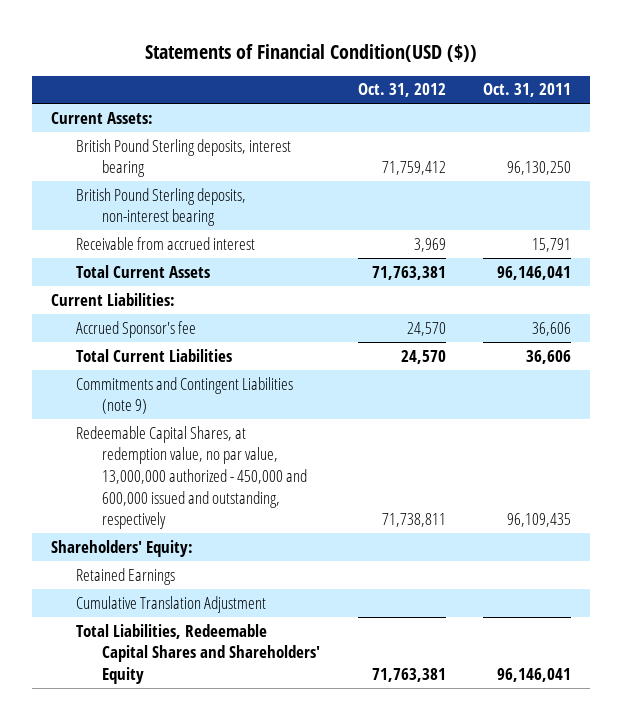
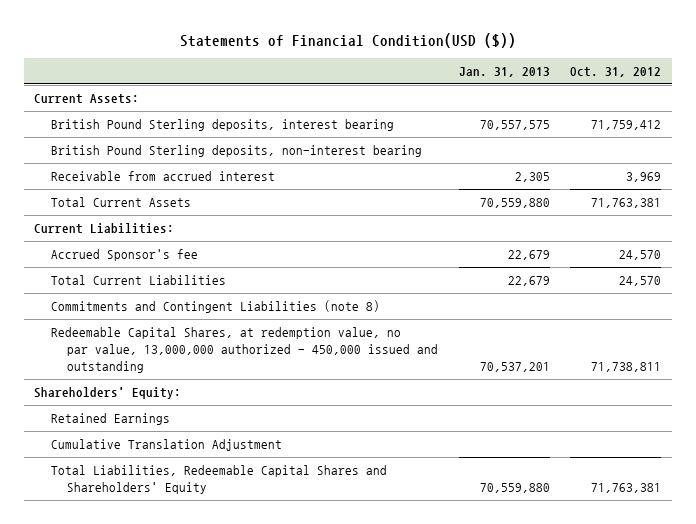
- | Oct. 31, 2012 | Oct. 31, 2011
+ | Jan. 31, 2013 | Oct. 31, 2012
- Commitments and Contingent Liabilities (note 9)
- Redeemable Capital Shares, at redemption value, no par value, 13,000,000 authorized - 450,000 and 600,000 issued and outstanding, respectively | 71,738,811 | 96,109,435
+ Commitments and Contingent Liabilities (note 8)
+ Redeemable Capital Shares, at redemption value, no par value, 13,000,000 authorized - 450,000 issued and outstanding | 70,537,201 | 71,738,811

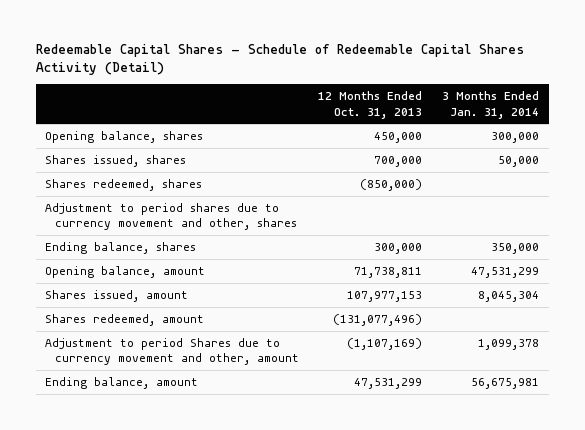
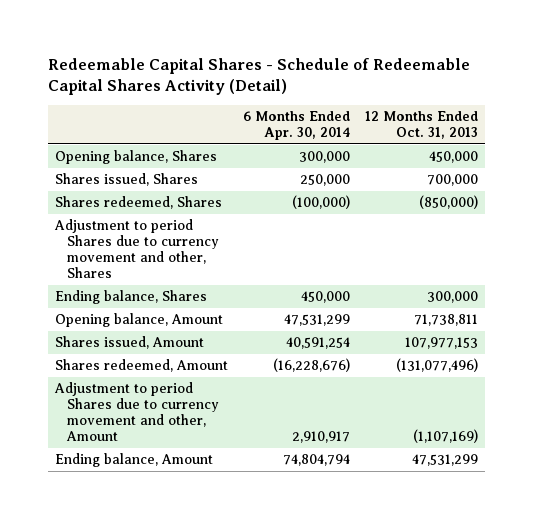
- | 12 Months Ended Oct. 31, 2013 | 3 Months Ended Jan. 31, 2014
+ | 6 Months Ended Apr. 30, 2014 | 12 Months Ended Oct. 31, 2013
- Opening balance, shares | 450,000 | 300,000
- Shares issued, shares | 700,000 | 50,000
- Shares redeemed, shares | (850,000) |
- Adjustment to period shares due to currency movement and other, shares
- Ending balance, shares | 300,000 | 350,000
- Opening balance, amount | 71,738,811 | 47,531,299
- Shares issued, amount | 107,977,153 | 8,045,304
- Shares redeemed, amount | (131,077,496) |
- Adjustment to period Shares due to currency movement and other, amount | (1,107,169) | 1,099,378
- Ending balance, amount | 47,531,299 | 56,675,981
+ Opening balance, Shares | 300,000 | 450,000
+ Shares issued, Shares | 250,000 | 700,000
+ Shares redeemed, Shares | (100,000) | (850,000)
+ Adjustment to period Shares due to currency movement and other, Shares
+ Ending balance, Shares | 450,000 | 300,000
+ Opening balance, Amount | 47,531,299 | 71,738,811
+ Shares issued, Amount | 40,591,254 | 107,977,153
+ Shares redeemed, Amount | (16,228,676) | (131,077,496)
+ Adjustment to period Shares due to currency movement and other, Amount | 2,910,917 | (1,107,169)
+ Ending balance, Amount | 74,804,794 | 47,531,299

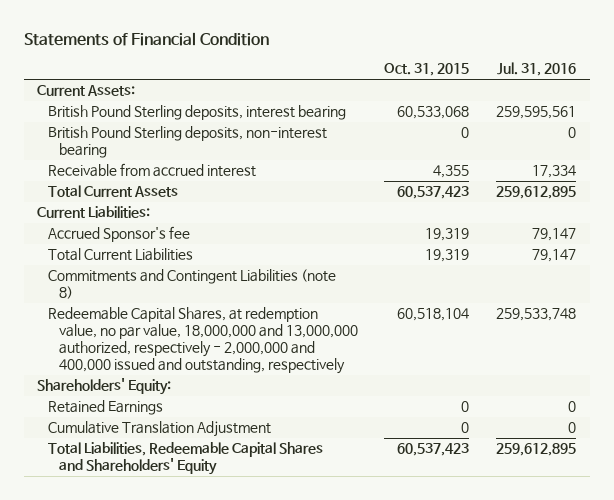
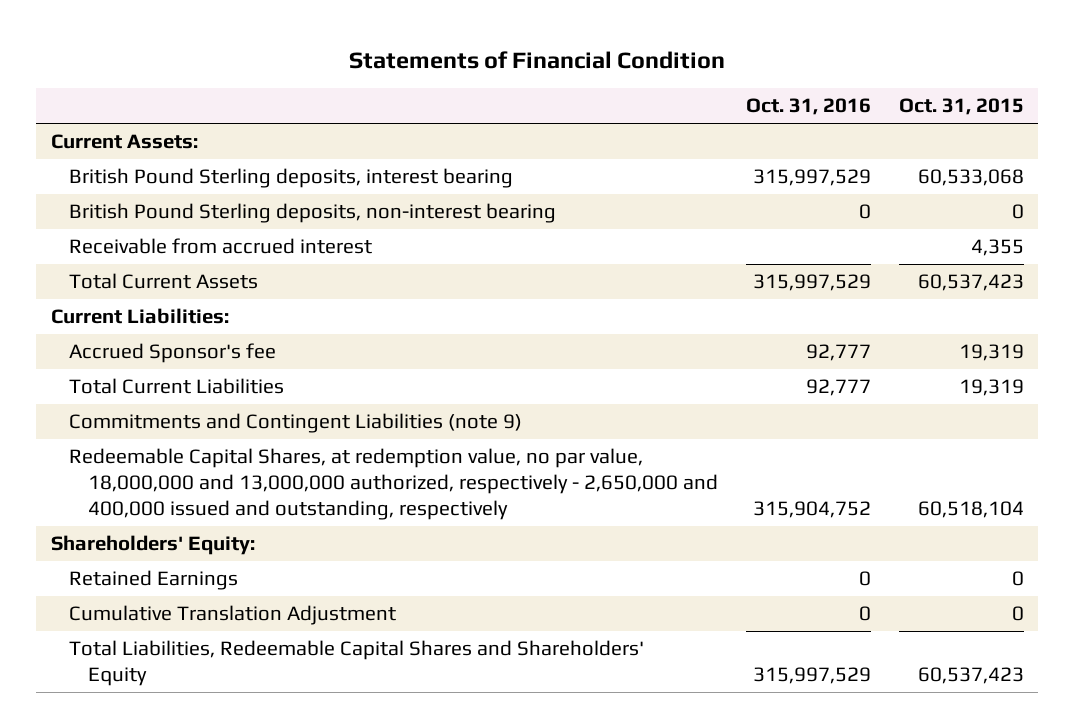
- | Oct. 31, 2015 | Jul. 31, 2016
+ | Oct. 31, 2016 | Oct. 31, 2015
- Commitments and Contingent Liabilities (note 8)
- Redeemable Capital Shares, at redemption value, no par value, 18,000,000 and 13,000,000 authorized, respectively - 2,000,000 and 400,000 issued and outstanding, respectively | 60,518,104 | 259,533,748
+ Commitments and Contingent Liabilities (note 9)
+ Redeemable Capital Shares, at redemption value, no par value, 18,000,000 and 13,000,000 authorized, respectively - 2,650,000 and 400,000 issued and outstanding, respectively | 315,904,752 | 60,518,104

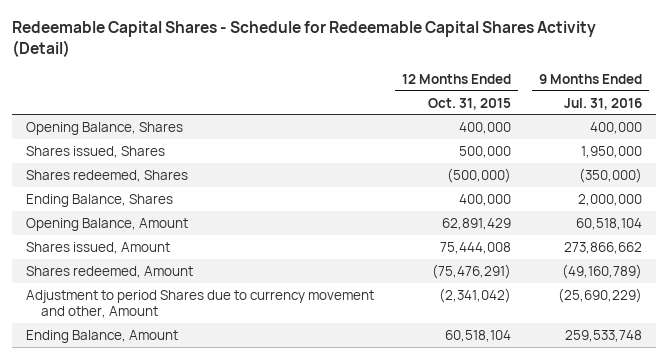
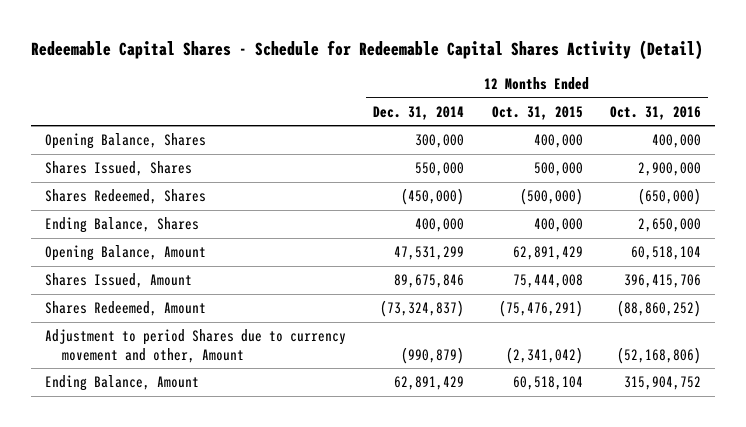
- | 12 Months Ended Oct. 31, 2015 | 9 Months Ended Jul. 31, 2016
+ | 12 Months Ended Dec. 31, 2014 | 12 Months Ended Oct. 31, 2015 | 12 Months Ended Oct. 31, 2016
- Shares issued, Shares | 500,000 | 1,950,000
- Shares redeemed, Shares | (500,000) | (350,000)
+ Shares Issued, Shares | 550,000 | 500,000 | 2,900,000
+ Shares Redeemed, Shares | (450,000) | (500,000) | (650,000)
- Shares issued, Amount | 75,444,008 | 273,866,662
- Shares redeemed, Amount | (75,476,291) | (49,160,789)
+ Shares Issued, Amount | 89,675,846 | 75,444,008 | 396,415,706
+ Shares Redeemed, Amount | (73,324,837) | (75,476,291) | (88,860,252)

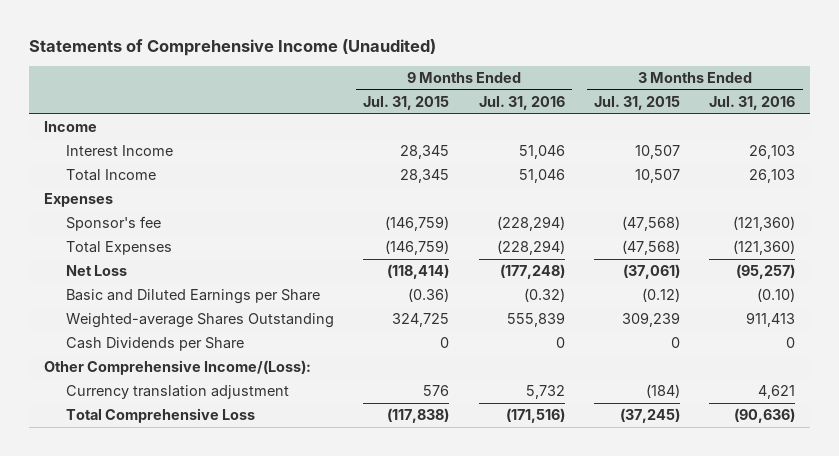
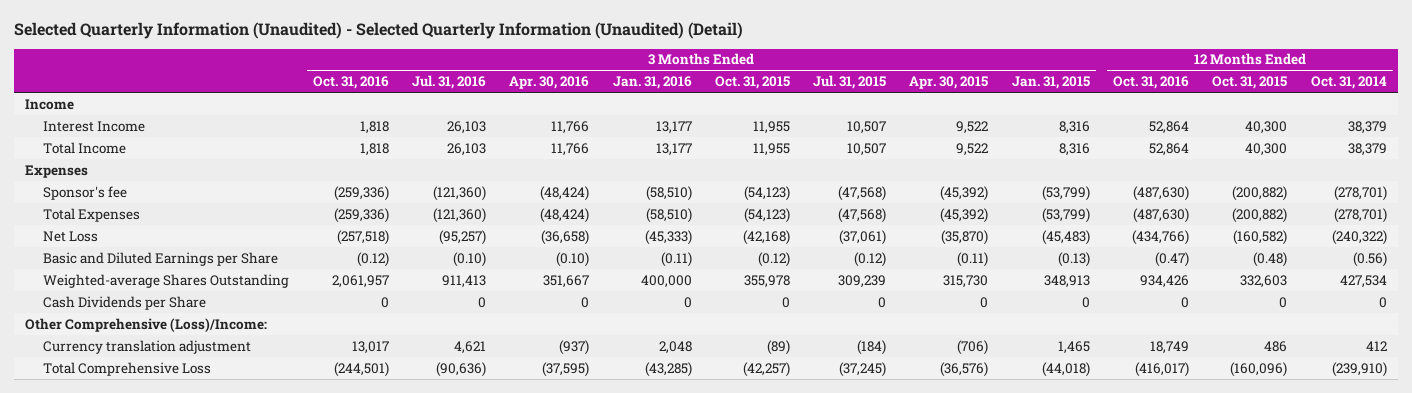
- Statements of Comprehensive Income (Unaudited)
+ Selected Quarterly Information (Unaudited) - Selected Quarterly Information (Unaudited) (Detail)
- | 9 Months Ended Jul. 31, 2015 | 9 Months Ended Jul. 31, 2016 | 3 Months Ended Jul. 31, 2015 | 3 Months Ended Jul. 31, 2016
+ | 3 Months Ended Oct. 31, 2016 | 3 Months Ended Jul. 31, 2016 | 3 Months Ended Apr. 30, 2016 | 3 Months Ended Jan. 31, 2016 | 3 Months Ended Oct. 31, 2015 | 3 Months Ended Jul. 31, 2015 | 3 Months Ended Apr. 30, 2015 | 3 Months Ended Jan. 31, 2015 | 12 Months Ended Oct. 31, 2016 | 12 Months Ended Oct. 31, 2015 | 12 Months Ended Oct. 31, 2014
- Other Comprehensive Income/(Loss):
+ Other Comprehensive (Loss)/Income:

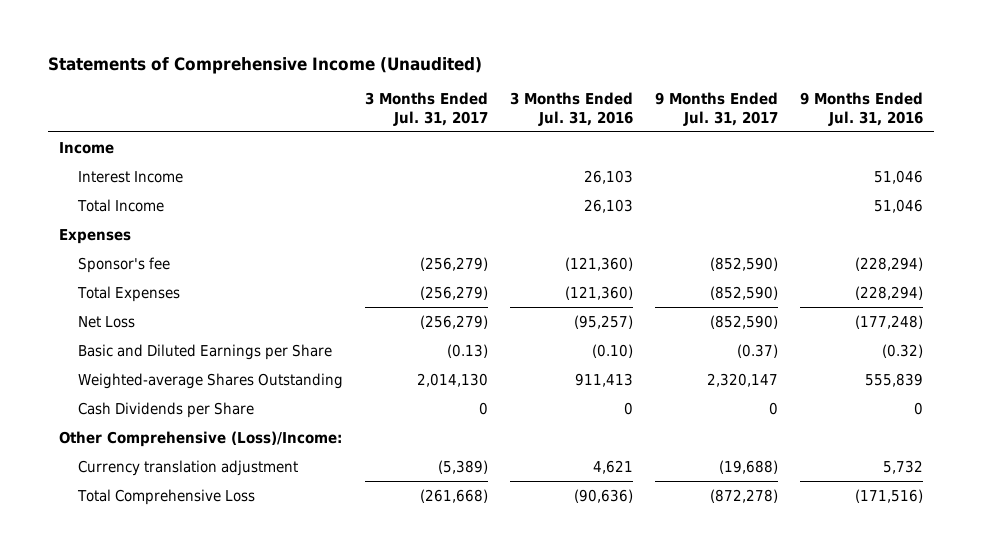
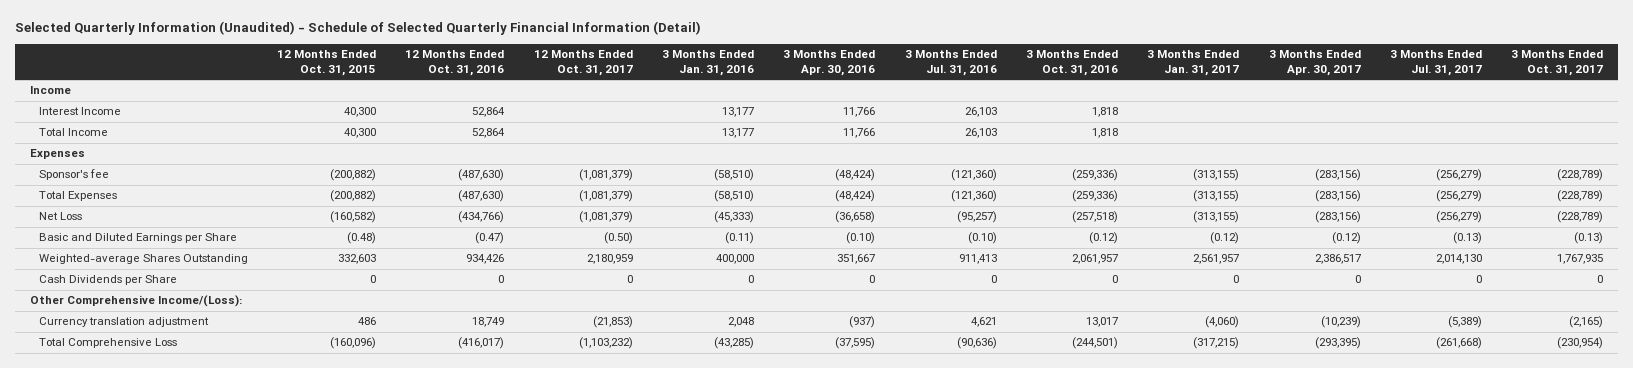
- Statements of Comprehensive Income (Unaudited)
+ Selected Quarterly Information (Unaudited) - Schedule of Selected Quarterly Financial Information (Detail)
- | 3 Months Ended Jul. 31, 2017 | 3 Months Ended Jul. 31, 2016 | 9 Months Ended Jul. 31, 2017 | 9 Months Ended Jul. 31, 2016
+ | 12 Months Ended Oct. 31, 2015 | 12 Months Ended Oct. 31, 2016 | 12 Months Ended Oct. 31, 2017 | 3 Months Ended Jan. 31, 2016 | 3 Months Ended Apr. 30, 2016 | 3 Months Ended Jul. 31, 2016 | 3 Months Ended Oct. 31, 2016 | 3 Months Ended Jan. 31, 2017 | 3 Months Ended Apr. 30, 2017 | 3 Months Ended Jul. 31, 2017 | 3 Months Ended Oct. 31, 2017
- Other Comprehensive (Loss)/Income:
+ Other Comprehensive Income/(Loss):

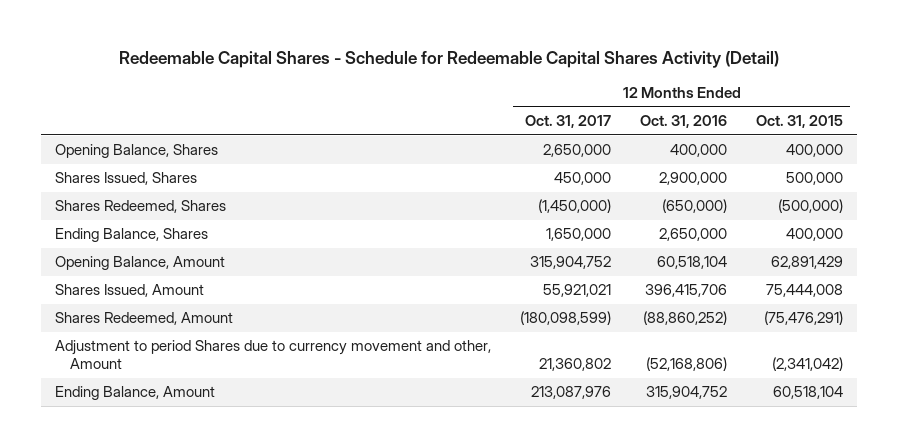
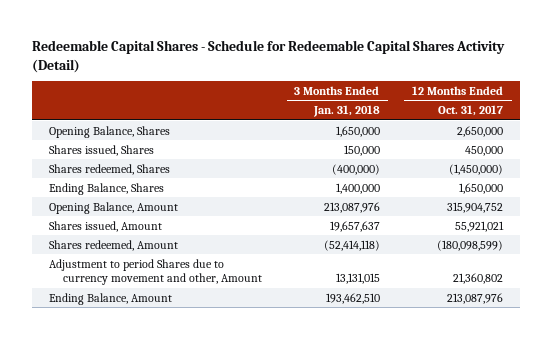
- | 12 Months Ended Oct. 31, 2017 | 12 Months Ended Oct. 31, 2016 | 12 Months Ended Oct. 31, 2015
+ | 3 Months Ended Jan. 31, 2018 | 12 Months Ended Oct. 31, 2017
- Shares Issued, Shares | 450,000 | 2,900,000 | 500,000
- Shares Redeemed, Shares | (1,450,000) | (650,000) | (500,000)
+ Shares issued, Shares | 150,000 | 450,000
+ Shares redeemed, Shares | (400,000) | (1,450,000)
- Shares Issued, Amount | 55,921,021 | 396,415,706 | 75,444,008
- Shares Redeemed, Amount | (180,098,599) | (88,860,252) | (75,476,291)
+ Shares issued, Amount | 19,657,637 | 55,921,021
+ Shares redeemed, Amount | (52,414,118) | (180,098,599)

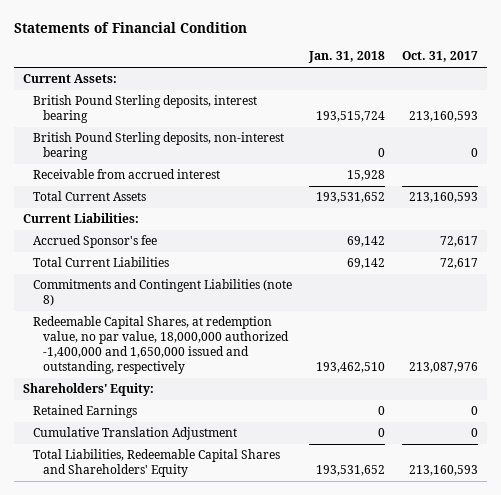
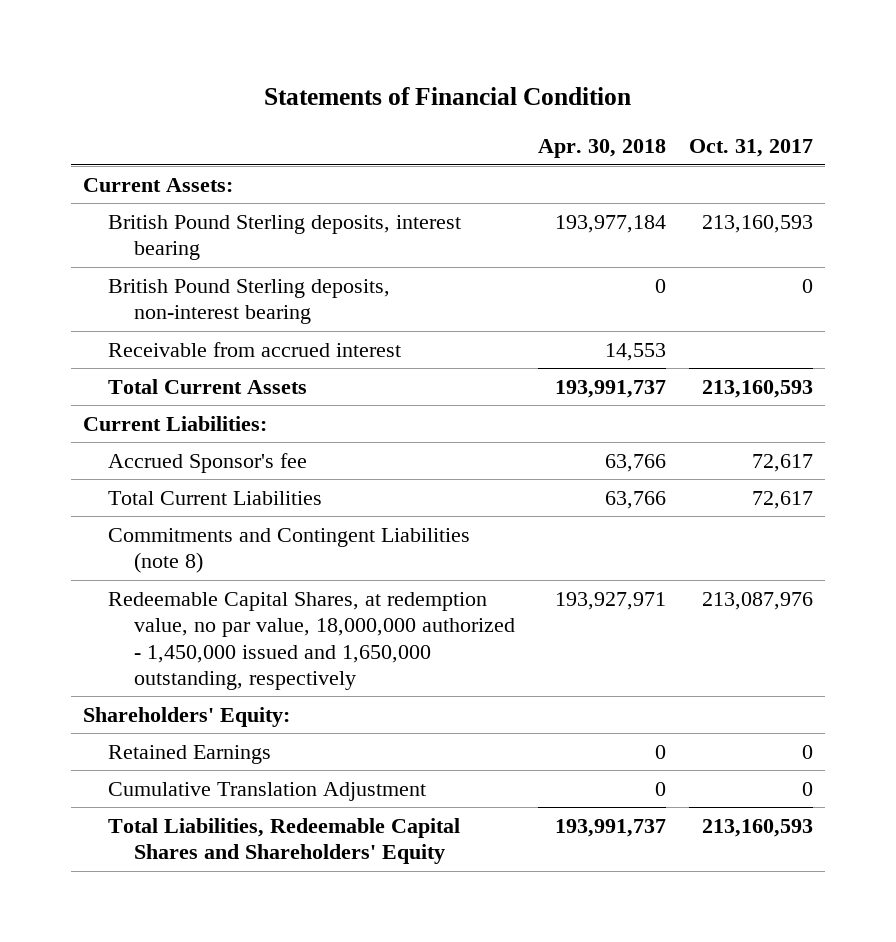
- | Jan. 31, 2018 | Oct. 31, 2017
+ | Apr. 30, 2018 | Oct. 31, 2017
- Redeemable Capital Shares, at redemption value, no par value, 18,000,000 authorized -1,400,000 and 1,650,000 issued and outstanding, respectively | 193,462,510 | 213,087,976
+ Redeemable Capital Shares, at redemption value, no par value, 18,000,000 authorized - 1,450,000 issued and 1,650,000 outstanding, respectively | 193,927,971 | 213,087,976

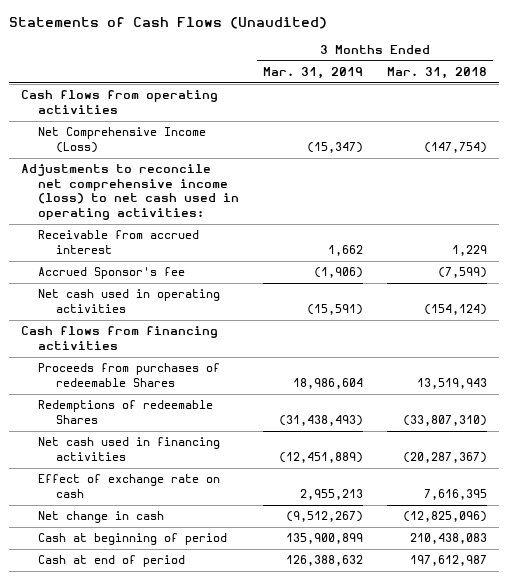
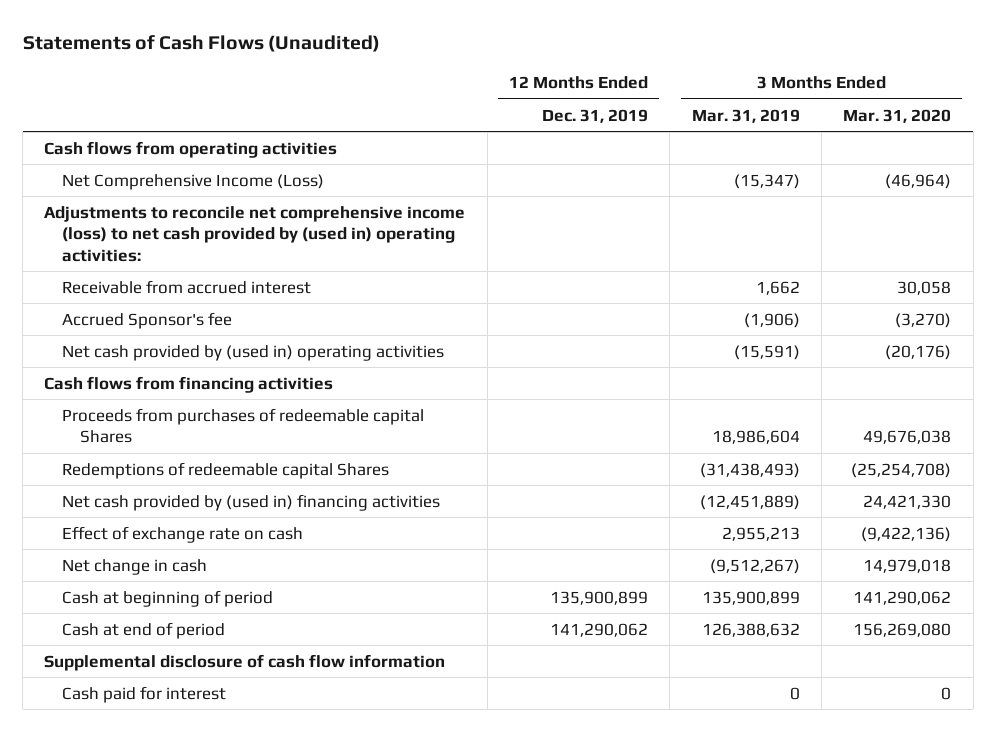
- | 3 Months Ended Mar. 31, 2019 | 3 Months Ended Mar. 31, 2018
+ | 12 Months Ended Dec. 31, 2019 | 3 Months Ended Mar. 31, 2019 | 3 Months Ended Mar. 31, 2020
- Adjustments to reconcile net comprehensive income (loss) to net cash used in operating activities:
+ Adjustments to reconcile net comprehensive income (loss) to net cash provided by (used in) operating activities:
- Net cash used in operating activities | (15,591) | (154,124)
+ Net cash provided by (used in) operating activities | | (15,591) | (20,176)
- Proceeds from purchases of redeemable Shares | 18,986,604 | 13,519,943
- Redemptions of redeemable Shares | (31,438,493) | (33,807,310)
- Net cash used in financing activities | (12,451,889) | (20,287,367)
+ Proceeds from purchases of redeemable capital Shares | | 18,986,604 | 49,676,038
+ Redemptions of redeemable capital Shares | | (31,438,493) | (25,254,708)
+ Net cash provided by (used in) financing activities | | (12,451,889) | 24,421,330
+ Supplemental disclosure of cash flow information
+ Cash paid for interest | | 0 | 0

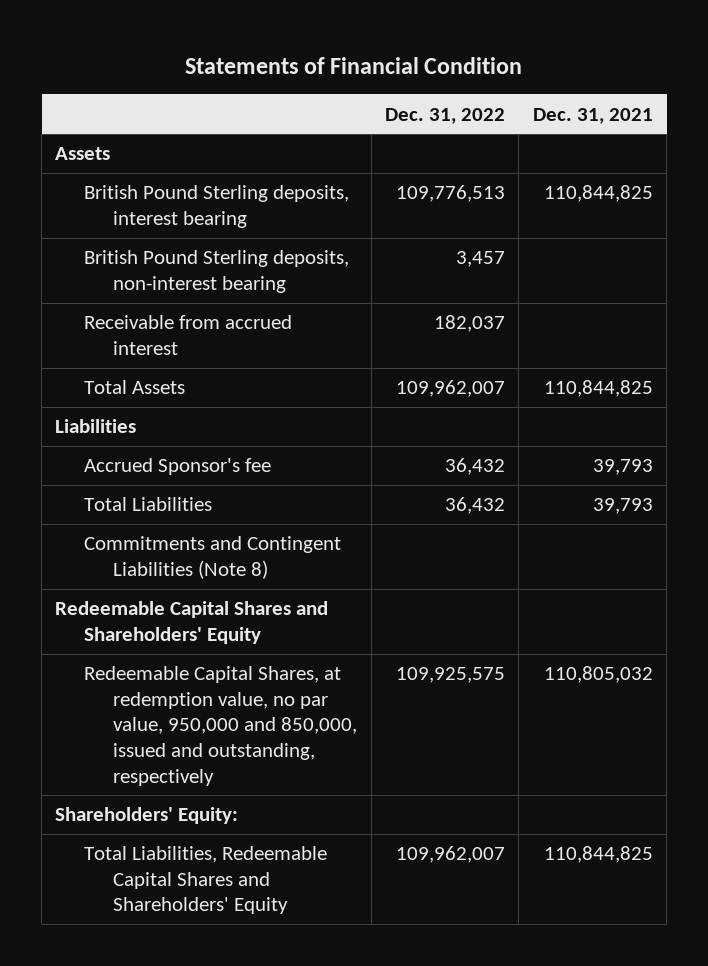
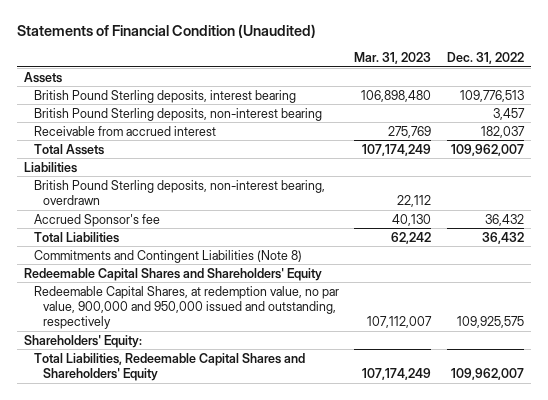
- Statements of Financial Condition
+ Statements of Financial Condition (Unaudited)
- | Dec. 31, 2022 | Dec. 31, 2021
+ | Mar. 31, 2023 | Dec. 31, 2022
+ British Pound Sterling deposits, non-interest bearing, overdrawn | 22,112 |
- Redeemable Capital Shares, at redemption value, no par value, 950,000 and 850,000, issued and outstanding, respectively | 109,925,575 | 110,805,032
+ Redeemable Capital Shares, at redemption value, no par value, 900,000 and 950,000 issued and outstanding, respectively | 107,112,007 | 109,925,575

